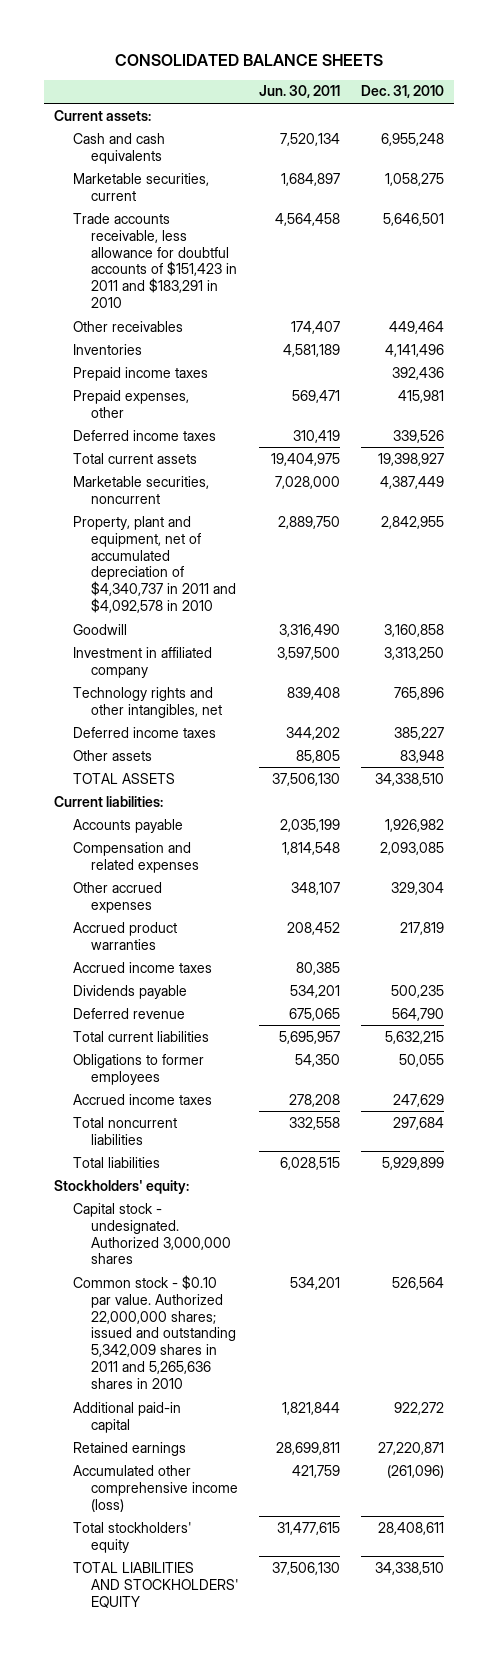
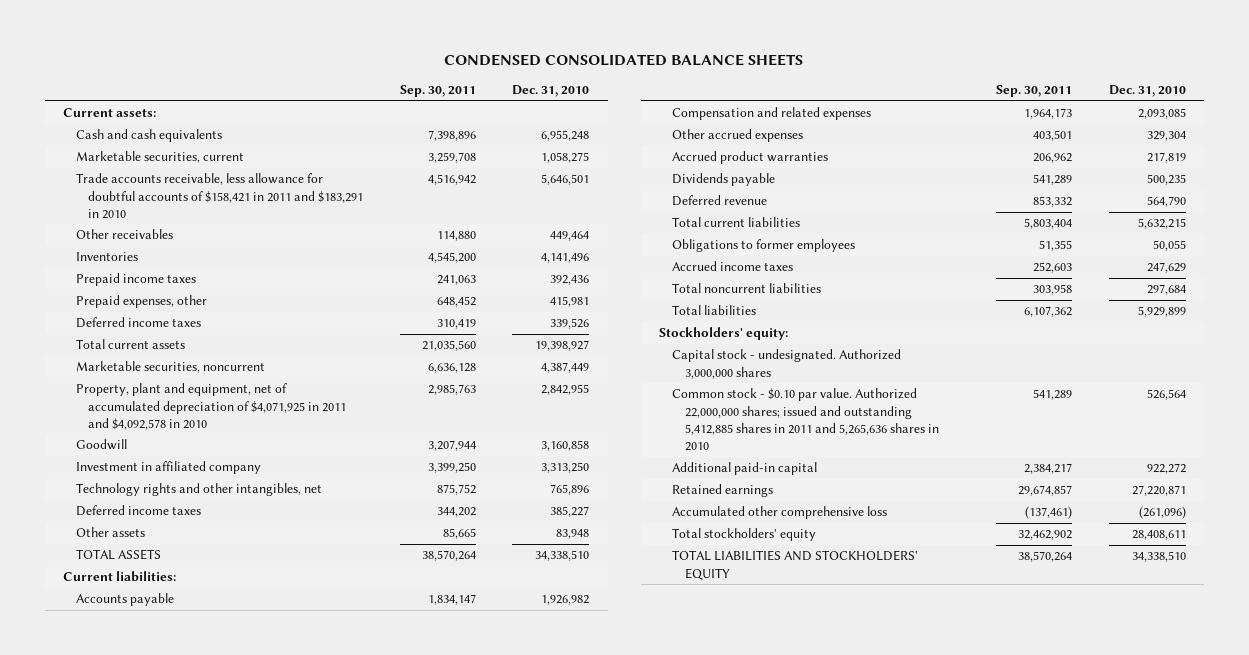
- CONSOLIDATED BALANCE SHEETS
+ CONDENSED CONSOLIDATED BALANCE SHEETS
- | Jun. 30, 2011 | Dec. 31, 2010
+ | Sep. 30, 2011 | Dec. 31, 2010
- Trade accounts receivable, less allowance for doubtful accounts of $151,423 in 2011 and $183,291 in 2010 | 4,564,458 | 5,646,501
+ Trade accounts receivable, less allowance for doubtful accounts of $158,421 in 2011 and $183,291 in 2010 | 4,516,942 | 5,646,501
- Property, plant and equipment, net of accumulated depreciation of $4,340,737 in 2011 and $4,092,578 in 2010 | 2,889,750 | 2,842,955
+ Property, plant and equipment, net of accumulated depreciation of $4,071,925 in 2011 and $4,092,578 in 2010 | 2,985,763 | 2,842,955
- Accrued income taxes | 80,385 |
- Common stock - $0.10 par value. Authorized 22,000,000 shares; issued and outstanding 5,342,009 shares in 2011 and 5,265,636 shares in 2010 | 534,201 | 526,564
+ Common stock - $0.10 par value. Authorized 22,000,000 shares; issued and outstanding 5,412,885 shares in 2011 and 5,265,636 shares in 2010 | 541,289 | 526,564
- Accumulated other comprehensive income (loss) | 421,759 | (261,096)
+ Accumulated other comprehensive loss | (137,461) | (261,096)

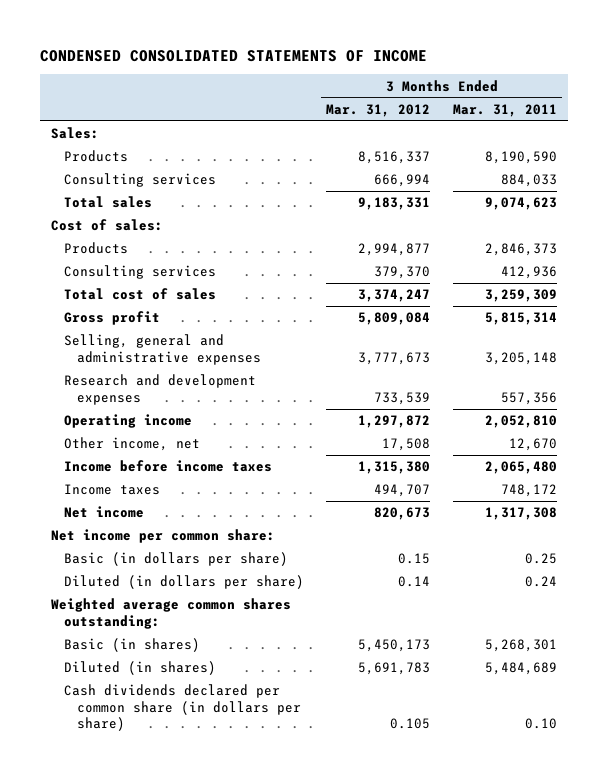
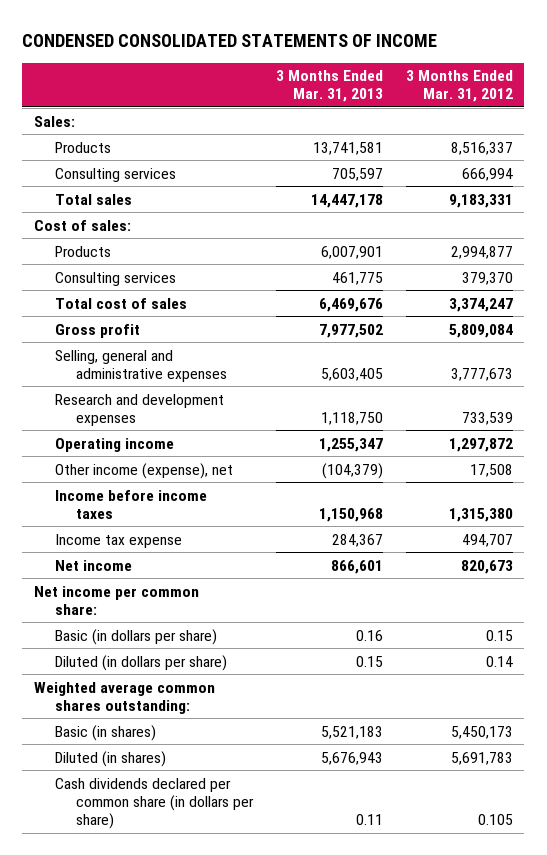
- | 3 Months Ended Mar. 31, 2012 | 3 Months Ended Mar. 31, 2011
+ | 3 Months Ended Mar. 31, 2013 | 3 Months Ended Mar. 31, 2012
- Other income, net | 17,508 | 12,670
+ Other income (expense), net | (104,379) | 17,508
- Income taxes | 494,707 | 748,172
+ Income tax expense | 284,367 | 494,707

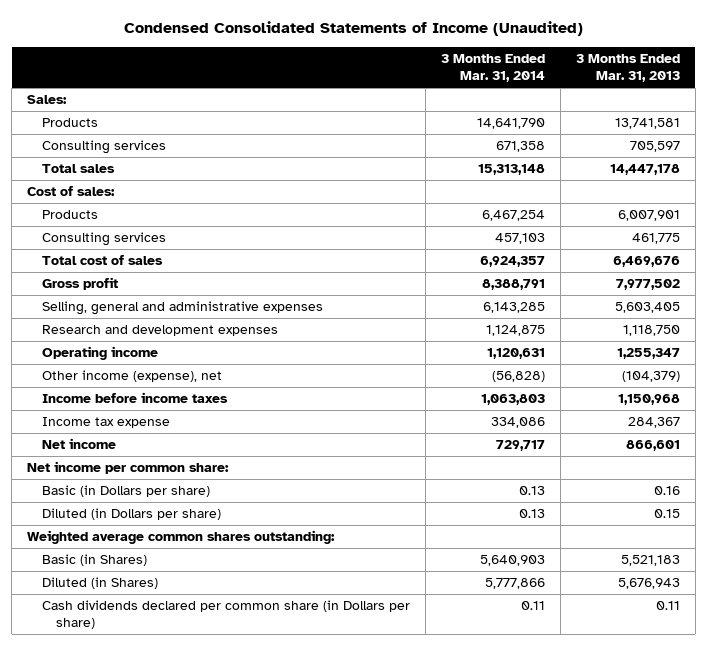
- CONDENSED CONSOLIDATED STATEMENTS OF INCOME
+ Condensed Consolidated Statements of Income (Unaudited)
- | 3 Months Ended Mar. 31, 2013 | 3 Months Ended Mar. 31, 2012
+ | 3 Months Ended Mar. 31, 2014 | 3 Months Ended Mar. 31, 2013
- Basic (in dollars per share) | 0.16 | 0.15
- Diluted (in dollars per share) | 0.15 | 0.14
+ Basic (in Dollars per share) | 0.13 | 0.16
+ Diluted (in Dollars per share) | 0.13 | 0.15
- Basic (in shares) | 5,521,183 | 5,450,173
- Diluted (in shares) | 5,676,943 | 5,691,783
- Cash dividends declared per common share (in dollars per share) | 0.11 | 0.105
+ Basic (in Shares) | 5,640,903 | 5,521,183
+ Diluted (in Shares) | 5,777,866 | 5,676,943
+ Cash dividends declared per common share (in Dollars per share) | 0.11 | 0.11

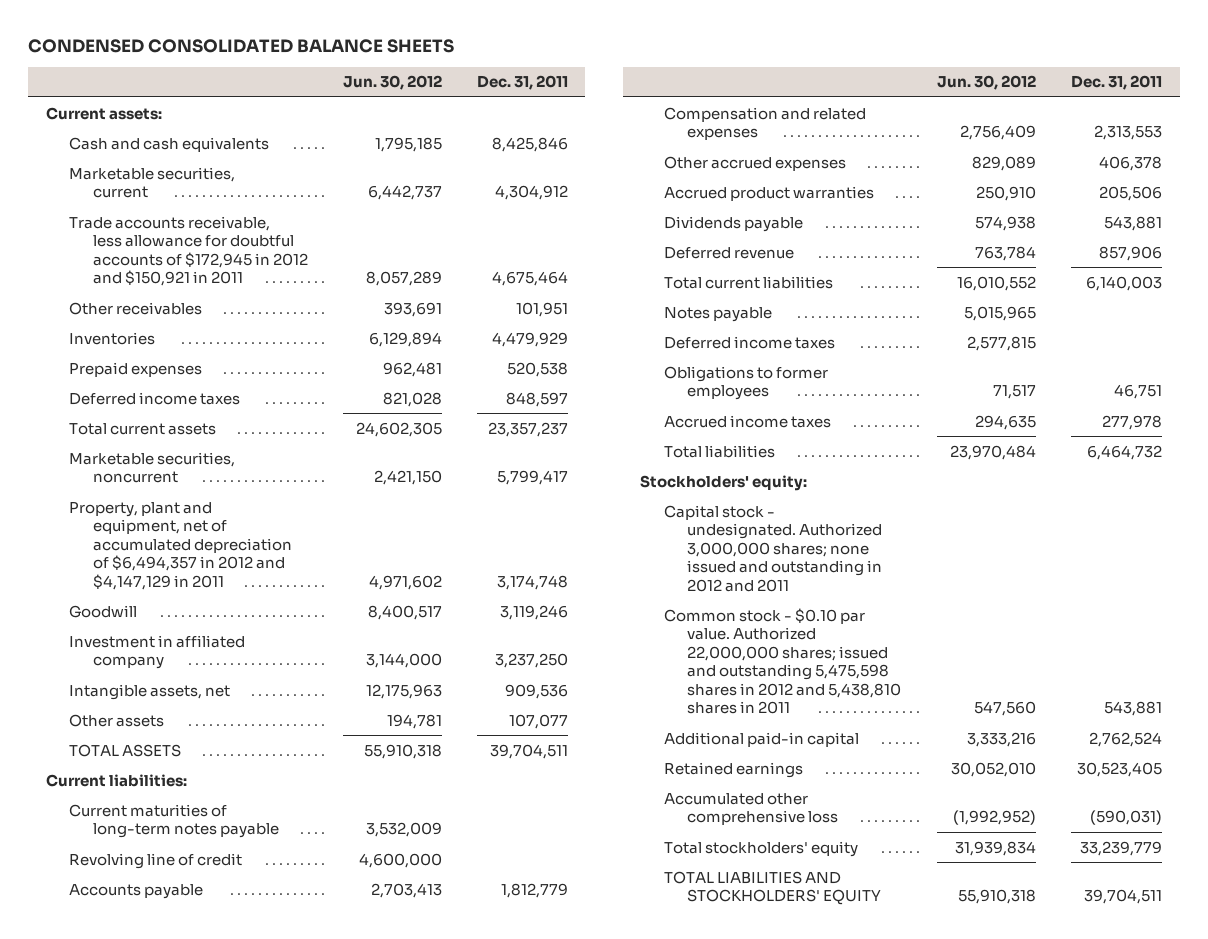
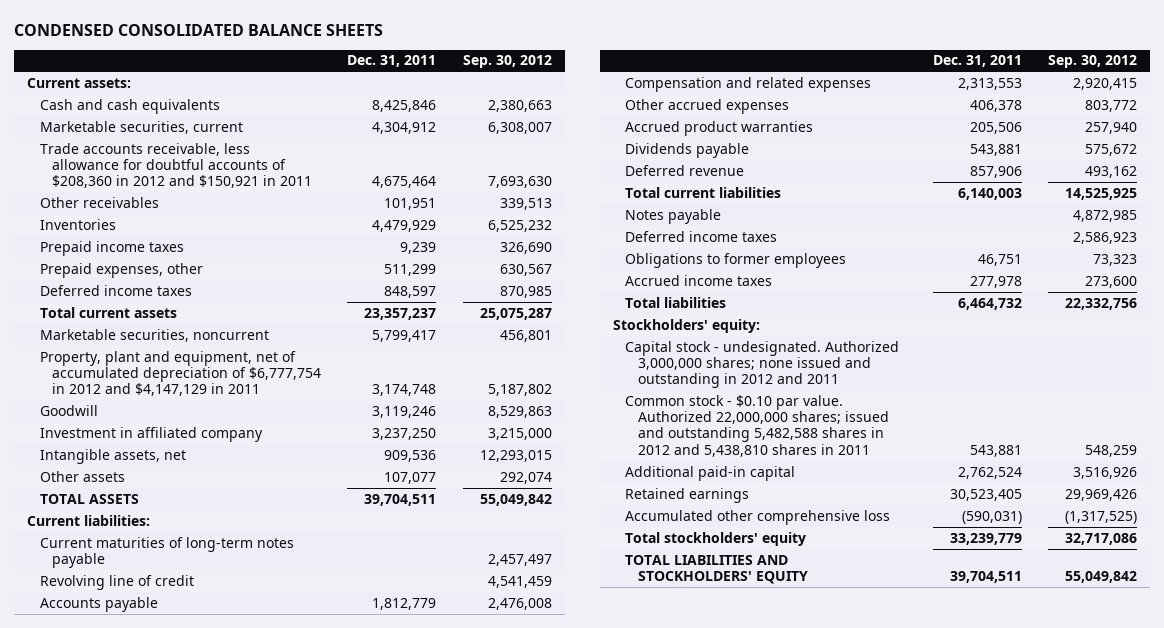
- | Jun. 30, 2012 | Dec. 31, 2011
+ | Dec. 31, 2011 | Sep. 30, 2012
- Trade accounts receivable, less allowance for doubtful accounts of $172,945 in 2012 and $150,921 in 2011 | 8,057,289 | 4,675,464
+ Trade accounts receivable, less allowance for doubtful accounts of $208,360 in 2012 and $150,921 in 2011 | 4,675,464 | 7,693,630
- Prepaid expenses | 962,481 | 520,538
+ Prepaid income taxes | 9,239 | 326,690
+ Prepaid expenses, other | 511,299 | 630,567
- Property, plant and equipment, net of accumulated depreciation of $6,494,357 in 2012 and $4,147,129 in 2011 | 4,971,602 | 3,174,748
+ Property, plant and equipment, net of accumulated depreciation of $6,777,754 in 2012 and $4,147,129 in 2011 | 3,174,748 | 5,187,802
- Common stock - $0.10 par value. Authorized 22,000,000 shares; issued and outstanding 5,475,598 shares in 2012 and 5,438,810 shares in 2011 | 547,560 | 543,881
+ Common stock - $0.10 par value. Authorized 22,000,000 shares; issued and outstanding 5,482,588 shares in 2012 and 5,438,810 shares in 2011 | 543,881 | 548,259

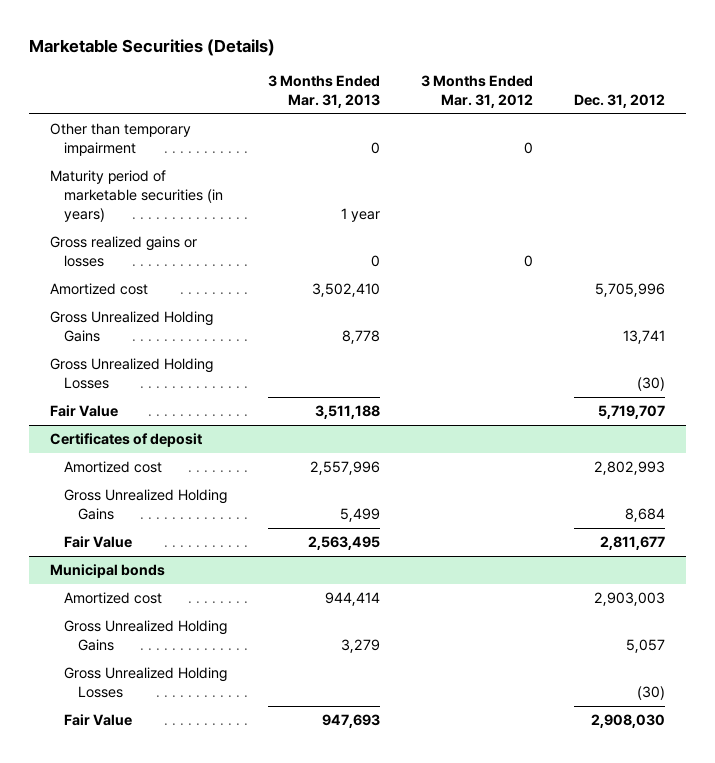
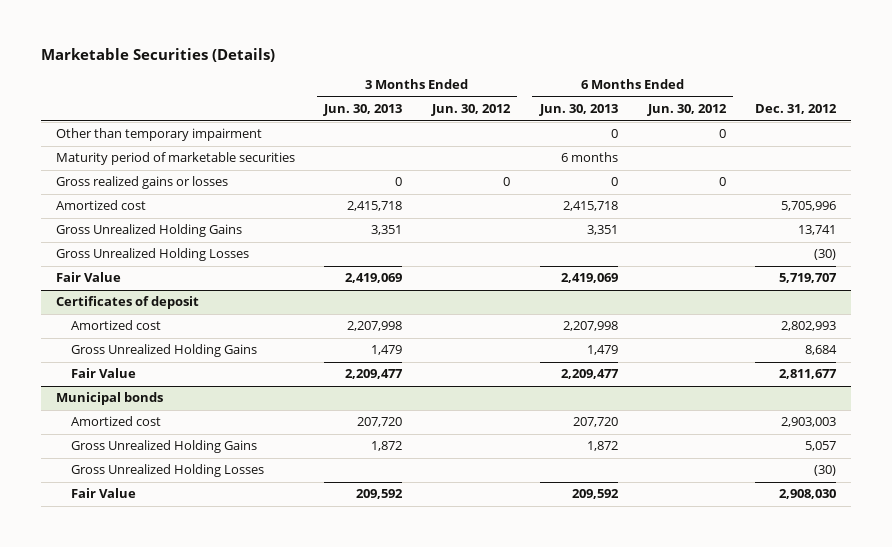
- | 3 Months Ended Mar. 31, 2013 | 3 Months Ended Mar. 31, 2012 | Dec. 31, 2012
+ | 3 Months Ended Jun. 30, 2013 | 3 Months Ended Jun. 30, 2012 | 6 Months Ended Jun. 30, 2013 | 6 Months Ended Jun. 30, 2012 | Dec. 31, 2012
- Maturity period of marketable securities (in years) | 1 year | |
+ Maturity period of marketable securities | | | 6 months | |

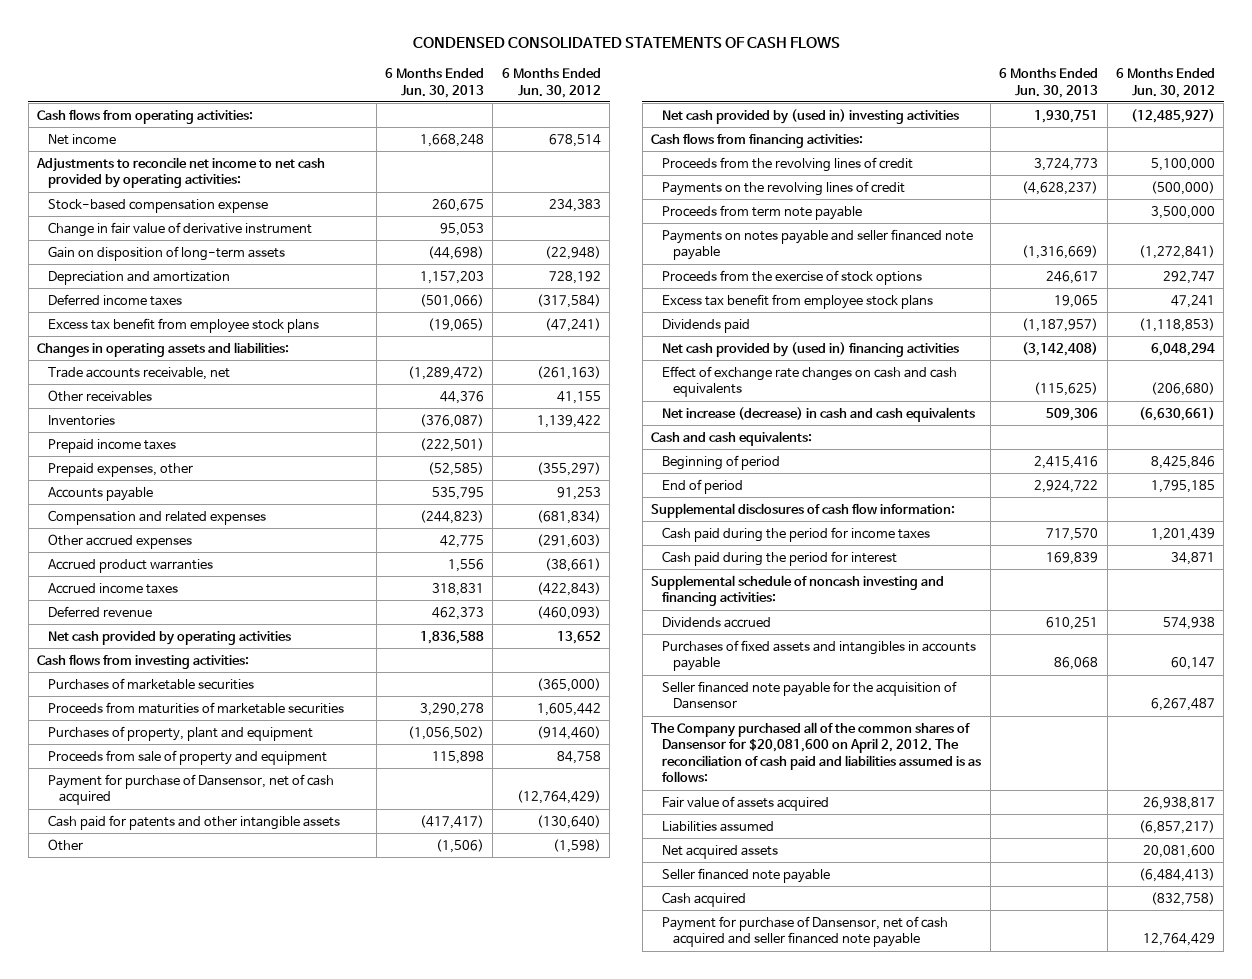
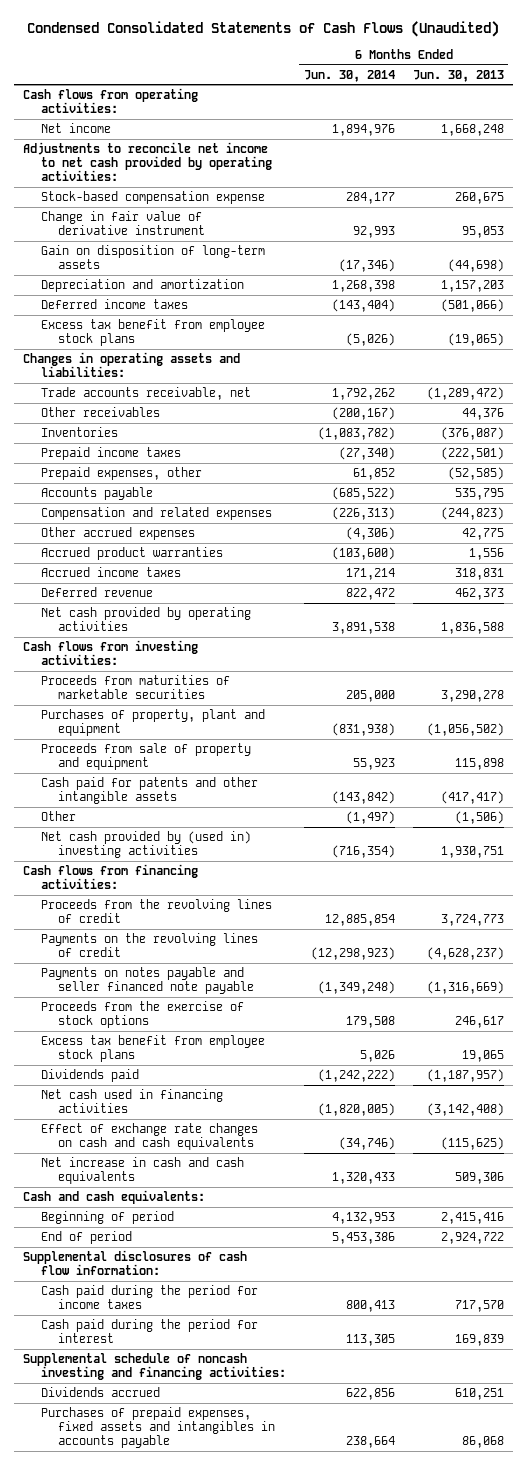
- CONDENSED CONSOLIDATED STATEMENTS OF CASH FLOWS
+ Condensed Consolidated Statements of Cash Flows (Unaudited)
- | 6 Months Ended Jun. 30, 2013 | 6 Months Ended Jun. 30, 2012
+ | 6 Months Ended Jun. 30, 2014 | 6 Months Ended Jun. 30, 2013
- Purchases of marketable securities | | (365,000)
- Payment for purchase of Dansensor, net of cash acquired | | (12,764,429)
- Proceeds from term note payable | | 3,500,000
- Net cash provided by (used in) financing activities | (3,142,408) | 6,048,294
+ Net cash used in financing activities | (1,820,005) | (3,142,408)
- Net increase (decrease) in cash and cash equivalents | 509,306 | (6,630,661)
+ Net increase in cash and cash equivalents | 1,320,433 | 509,306
- Purchases of fixed assets and intangibles in accounts payable | 86,068 | 60,147
- Seller financed note payable for the acquisition of Dansensor | | 6,267,487
- The Company purchased all of the common shares of Dansensor for $20,081,600 on April 2, 2012. The reconciliation of cash paid and liabilities assumed is as follows:
- Fair value of assets acquired | | 26,938,817
- Liabilities assumed | | (6,857,217)
- Net acquired assets | | 20,081,600
- Seller financed note payable | | (6,484,413)
- Cash acquired | | (832,758)
- Payment for purchase of Dansensor, net of cash acquired and seller financed note payable | | 12,764,429
+ Purchases of prepaid expenses, fixed assets and intangibles in accounts payable | 238,664 | 86,068

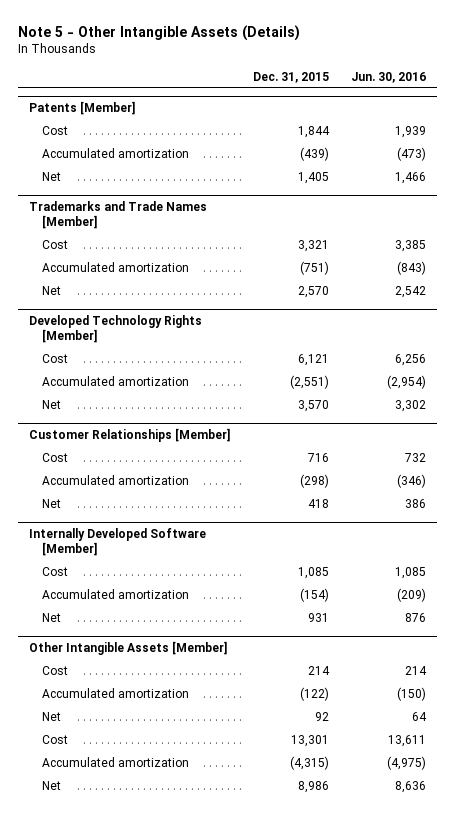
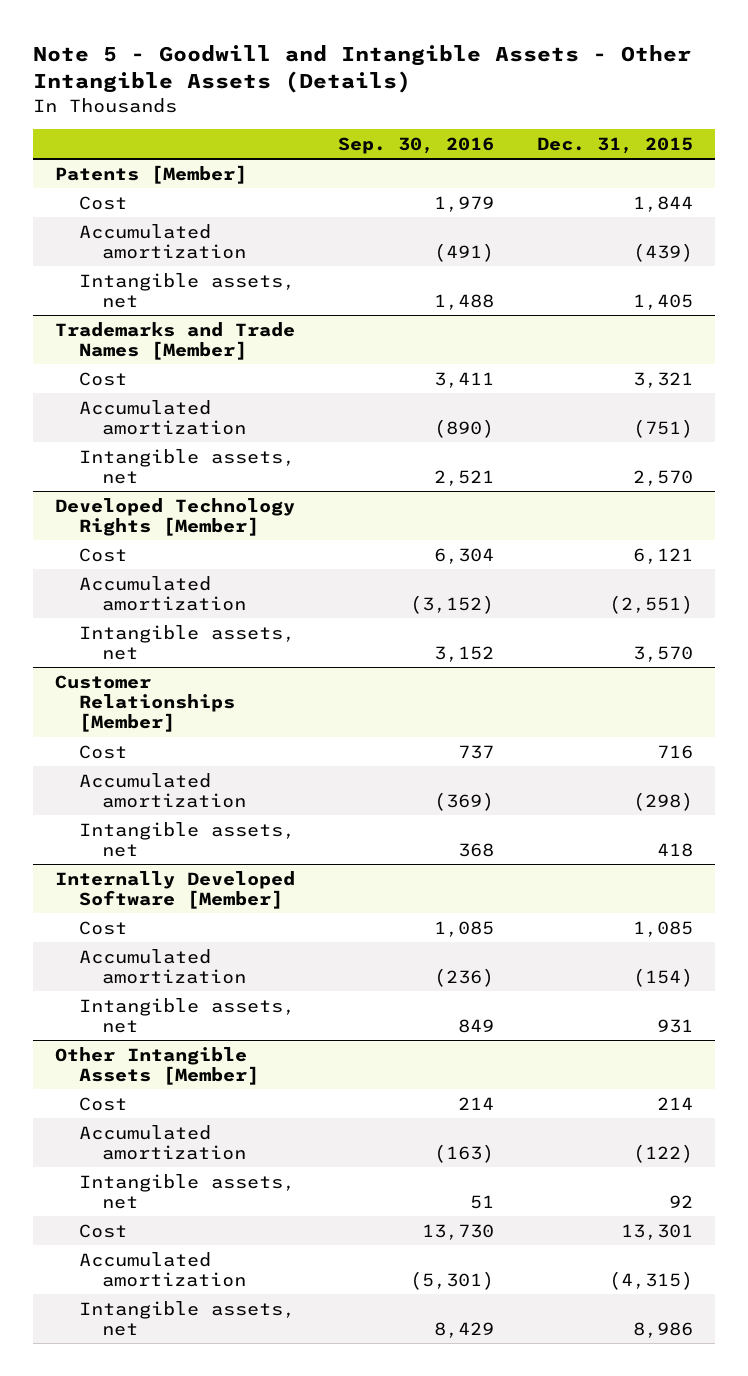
- Note 5 - Other Intangible Assets (Details)
+ Note 5 - Goodwill and Intangible Assets - Other Intangible Assets (Details)
- | Dec. 31, 2015 | Jun. 30, 2016
+ | Sep. 30, 2016 | Dec. 31, 2015
@ Patents [Member]
- Net | 1,405 | 1,466
+ Intangible assets, net | 1,488 | 1,405
@ Trademarks and Trade Names [Member]
- Net | 2,570 | 2,542
+ Intangible assets, net | 2,521 | 2,570
@ Developed Technology Rights [Member]
- Net | 3,570 | 3,302
+ Intangible assets, net | 3,152 | 3,570
@ Customer Relationships [Member]
- Net | 418 | 386
+ Intangible assets, net | 368 | 418
@ Internally Developed Software [Member]
- Net | 931 | 876
+ Intangible assets, net | 849 | 931
@ Other Intangible Assets [Member]
- Net | 92 | 64
+ Intangible assets, net | 51 | 92
- Net | 8,986 | 8,636
+ Intangible assets, net | 8,429 | 8,986

